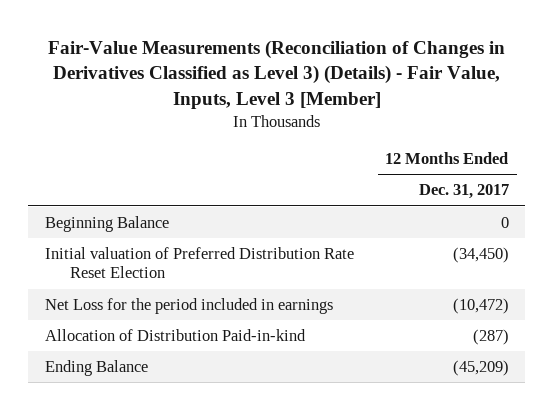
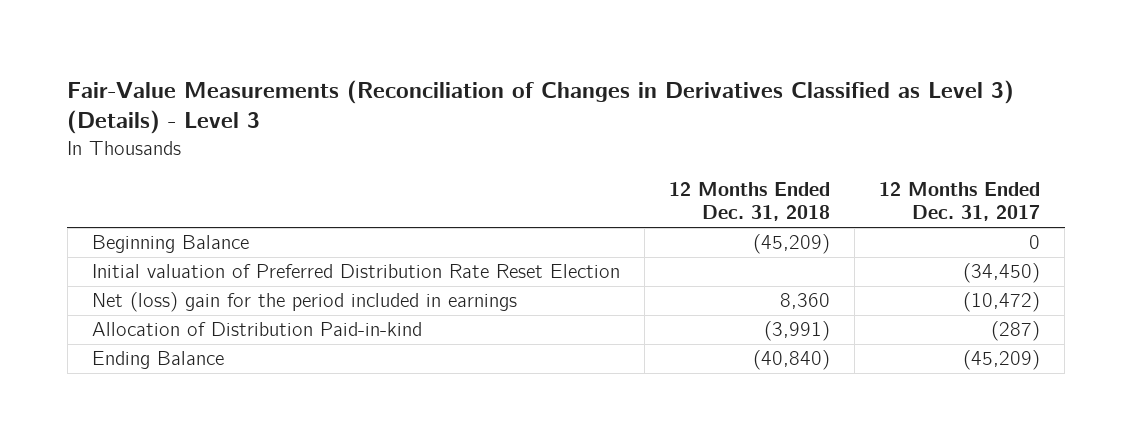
- Fair-Value Measurements (Reconciliation of Changes in Derivatives Classified as Level 3) (Details) - Fair Value, Inputs, Level 3 [Member]
+ Fair-Value Measurements (Reconciliation of Changes in Derivatives Classified as Level 3) (Details) - Level 3
- | 12 Months Ended Dec. 31, 2017
+ | 12 Months Ended Dec. 31, 2018 | 12 Months Ended Dec. 31, 2017
- Net Loss for the period included in earnings | (10,472)
+ Net (loss) gain for the period included in earnings | 8,360 | (10,472)

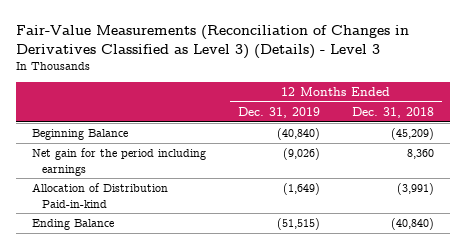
- | 12 Months Ended Dec. 31, 2018 | 12 Months Ended Dec. 31, 2017
+ | 12 Months Ended Dec. 31, 2019 | 12 Months Ended Dec. 31, 2018
- Initial valuation of Preferred Distribution Rate Reset Election | | (34,450)
- Net (loss) gain for the period included in earnings | 8,360 | (10,472)
+ Net gain for the period including earnings | (9,026) | 8,360

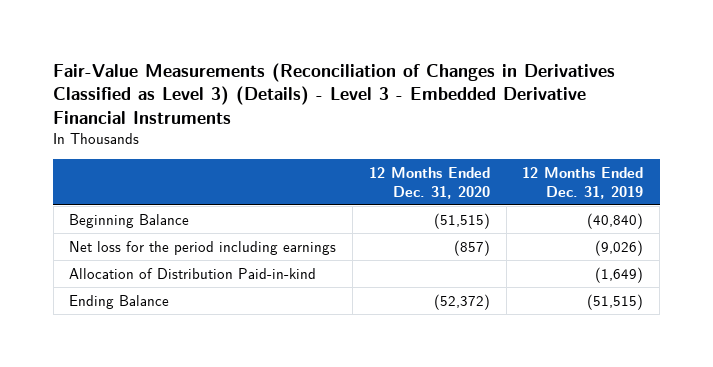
- Fair-Value Measurements (Reconciliation of Changes in Derivatives Classified as Level 3) (Details) - Level 3
+ Fair-Value Measurements (Reconciliation of Changes in Derivatives Classified as Level 3) (Details) - Level 3 - Embedded Derivative Financial Instruments
- | 12 Months Ended Dec. 31, 2019 | 12 Months Ended Dec. 31, 2018
+ | 12 Months Ended Dec. 31, 2020 | 12 Months Ended Dec. 31, 2019
- Net gain for the period including earnings | (9,026) | 8,360
+ Net loss for the period including earnings | (857) | (9,026)

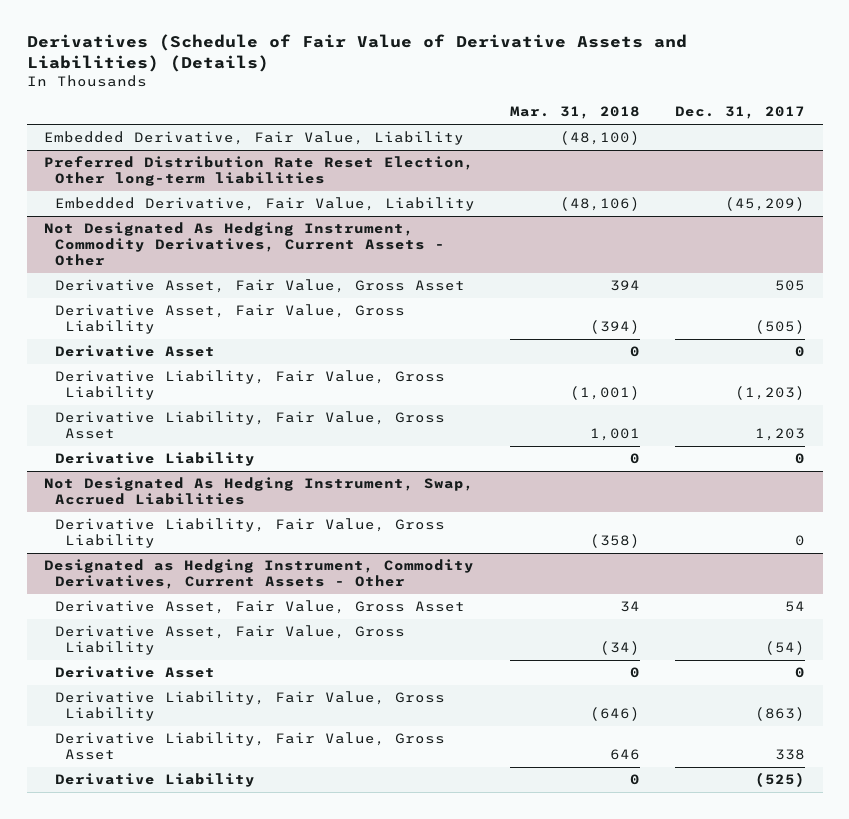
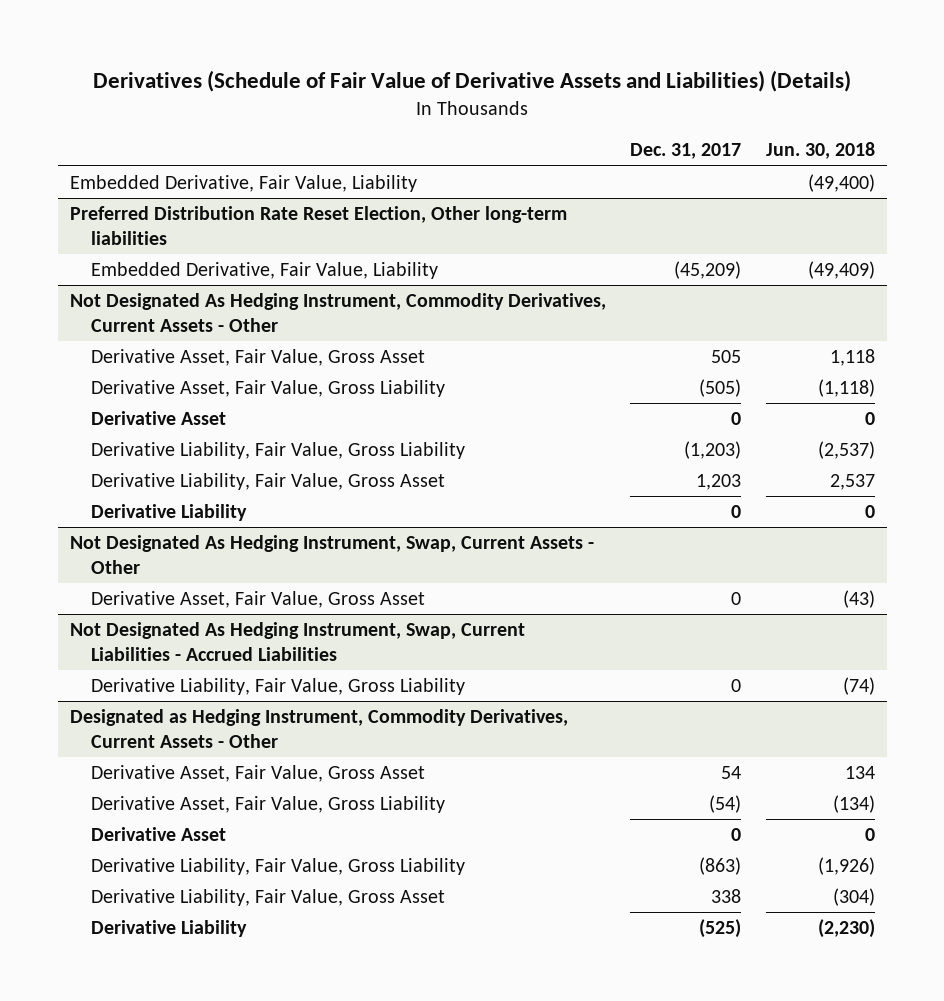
- | Mar. 31, 2018 | Dec. 31, 2017
+ | Dec. 31, 2017 | Jun. 30, 2018
- Not Designated As Hedging Instrument, Swap, Accrued Liabilities
+ Not Designated As Hedging Instrument, Swap, Current Assets - Other
+ Derivative Asset, Fair Value, Gross Asset | 0 | (43)
+ Not Designated As Hedging Instrument, Swap, Current Liabilities - Accrued Liabilities

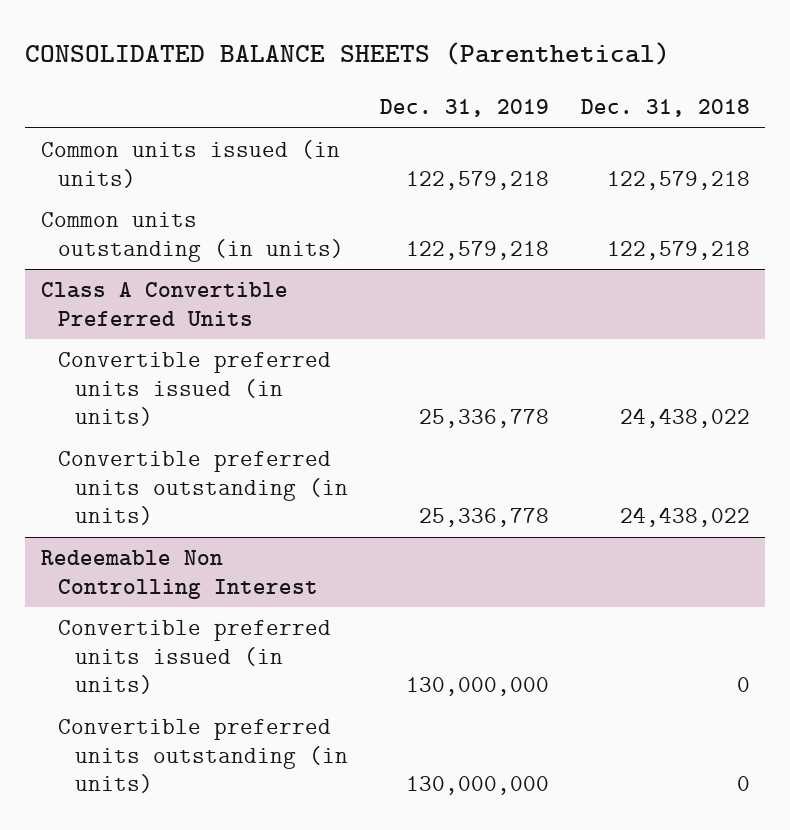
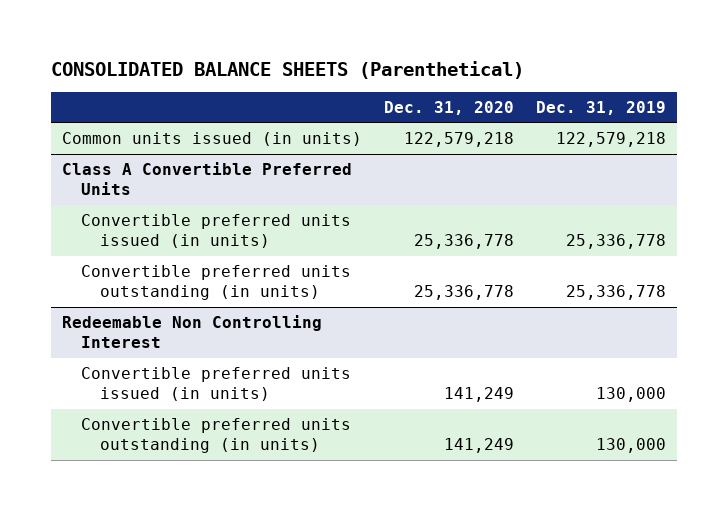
- | Dec. 31, 2019 | Dec. 31, 2018
+ | Dec. 31, 2020 | Dec. 31, 2019
- Common units outstanding (in units) | 122,579,218 | 122,579,218
@ Redeemable Non Controlling Interest
- Convertible preferred units issued (in units) | 130,000,000 | 0
- Convertible preferred units outstanding (in units) | 130,000,000 | 0
+ Convertible preferred units issued (in units) | 141,249 | 130,000
+ Convertible preferred units outstanding (in units) | 141,249 | 130,000

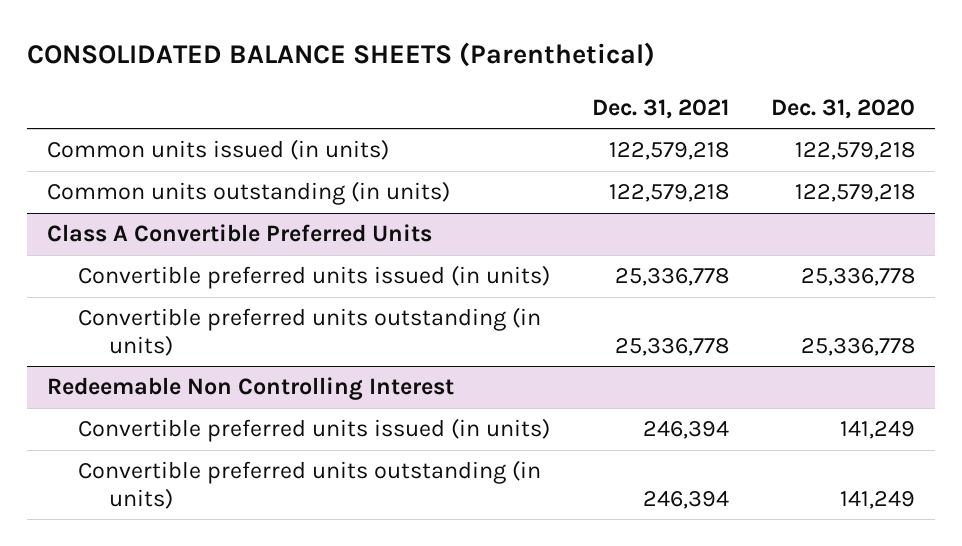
- | Dec. 31, 2020 | Dec. 31, 2019
+ | Dec. 31, 2021 | Dec. 31, 2020
+ Common units outstanding (in units) | 122,579,218 | 122,579,218

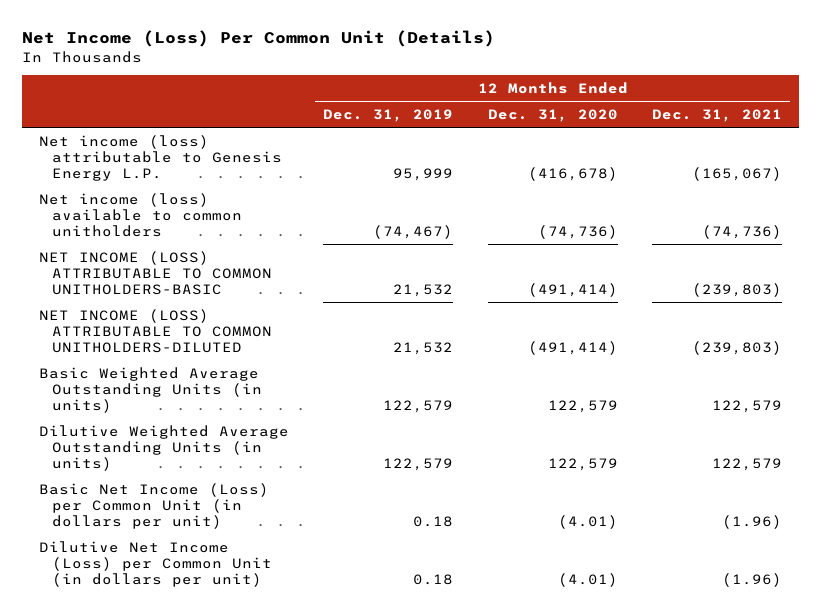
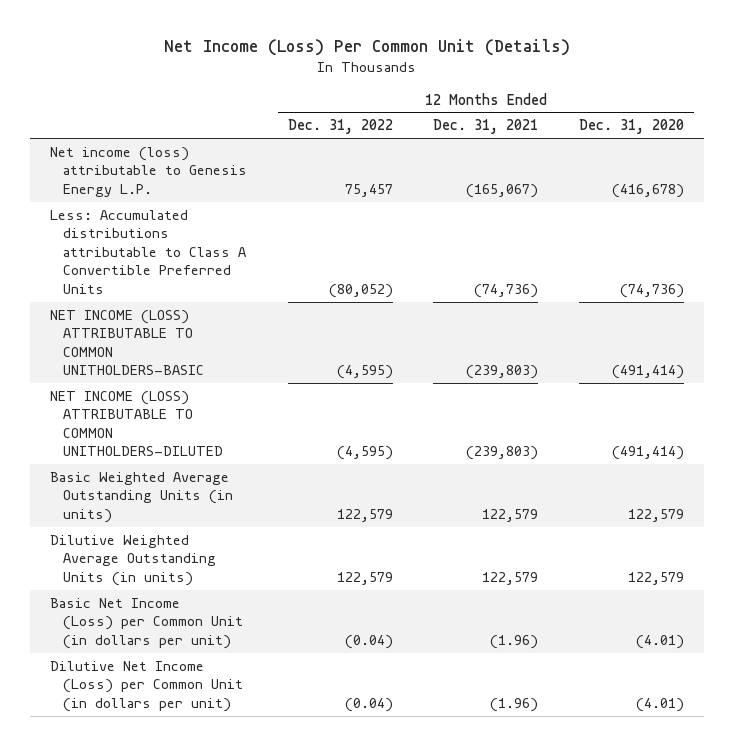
- | 12 Months Ended Dec. 31, 2019 | 12 Months Ended Dec. 31, 2020 | 12 Months Ended Dec. 31, 2021
+ | 12 Months Ended Dec. 31, 2022 | 12 Months Ended Dec. 31, 2021 | 12 Months Ended Dec. 31, 2020
- Net income (loss) available to common unitholders | (74,467) | (74,736) | (74,736)
+ Less: Accumulated distributions attributable to Class A Convertible Preferred Units | (80,052) | (74,736) | (74,736)

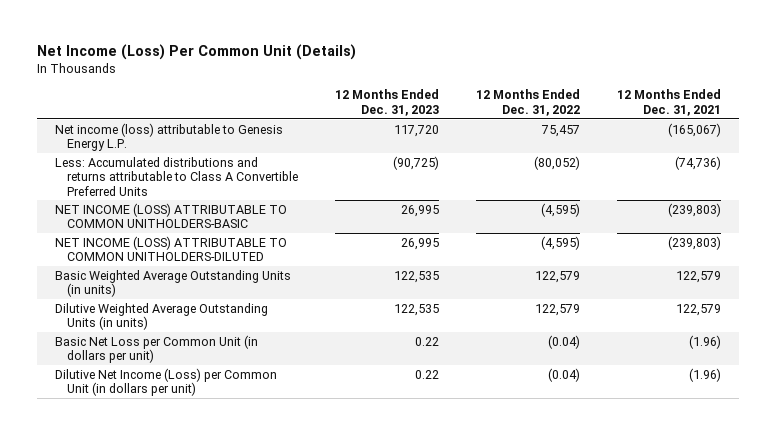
- | 12 Months Ended Dec. 31, 2022 | 12 Months Ended Dec. 31, 2021 | 12 Months Ended Dec. 31, 2020
+ | 12 Months Ended Dec. 31, 2023 | 12 Months Ended Dec. 31, 2022 | 12 Months Ended Dec. 31, 2021
- Less: Accumulated distributions attributable to Class A Convertible Preferred Units | (80,052) | (74,736) | (74,736)
+ Less: Accumulated distributions and returns attributable to Class A Convertible Preferred Units | (90,725) | (80,052) | (74,736)
- Basic Net Income (Loss) per Common Unit (in dollars per unit) | (0.04) | (1.96) | (4.01)
+ Basic Net Loss per Common Unit (in dollars per unit) | 0.22 | (0.04) | (1.96)

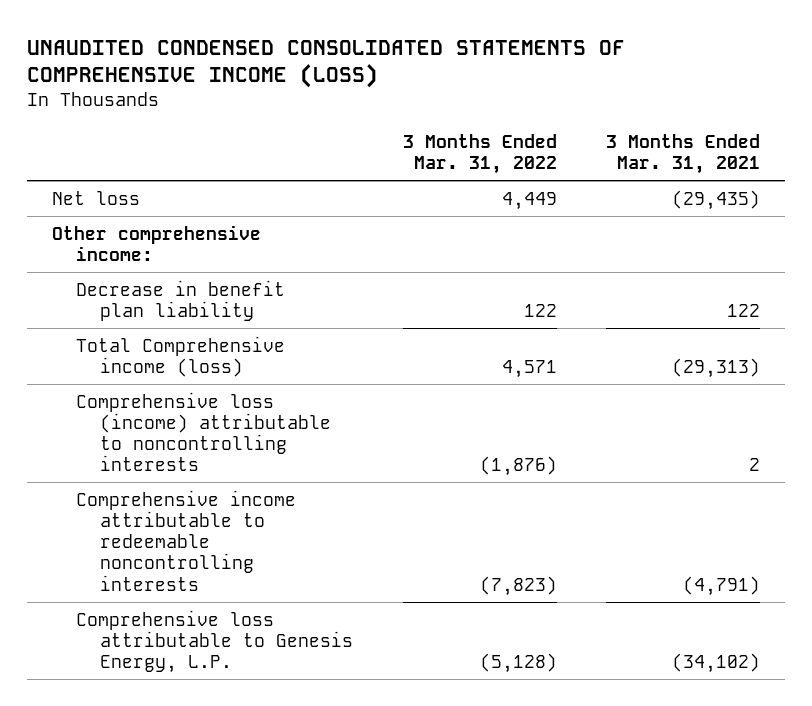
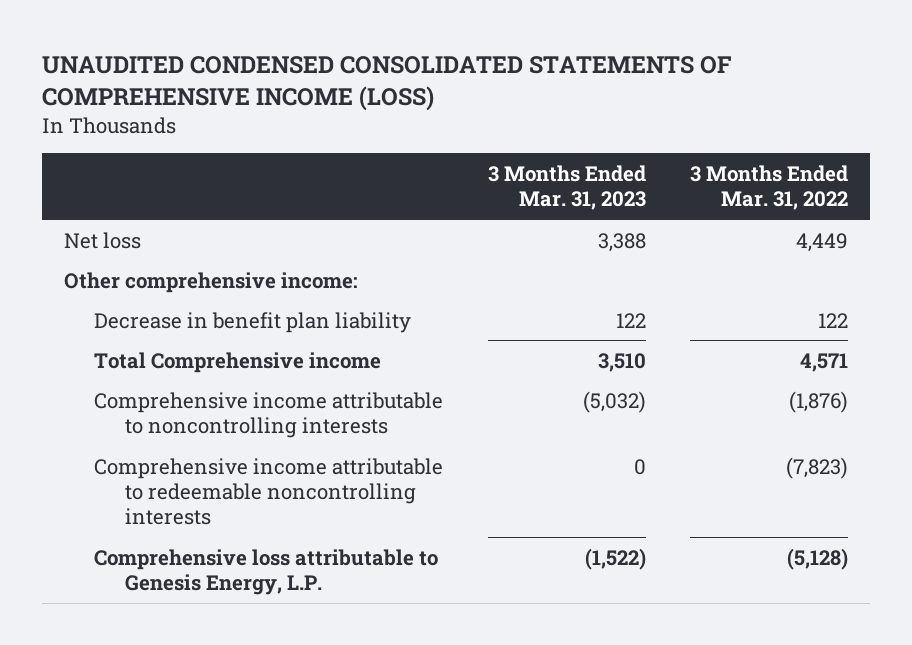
- | 3 Months Ended Mar. 31, 2022 | 3 Months Ended Mar. 31, 2021
+ | 3 Months Ended Mar. 31, 2023 | 3 Months Ended Mar. 31, 2022
- Total Comprehensive income (loss) | 4,571 | (29,313)
- Comprehensive loss (income) attributable to noncontrolling interests | (1,876) | 2
+ Total Comprehensive income | 3,510 | 4,571
+ Comprehensive income attributable to noncontrolling interests | (5,032) | (1,876)

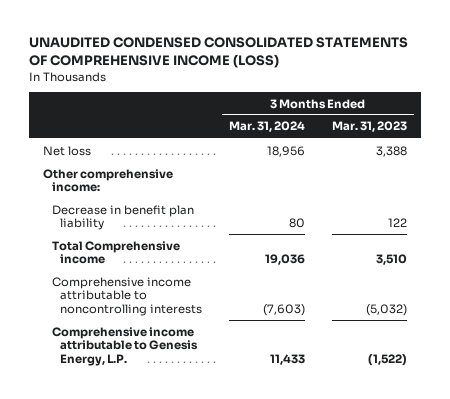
- | 3 Months Ended Mar. 31, 2023 | 3 Months Ended Mar. 31, 2022
+ | 3 Months Ended Mar. 31, 2024 | 3 Months Ended Mar. 31, 2023
- Comprehensive income attributable to redeemable noncontrolling interests | 0 | (7,823)
- Comprehensive loss attributable to Genesis Energy, L.P. | (1,522) | (5,128)
+ Comprehensive income attributable to Genesis Energy, L.P. | 11,433 | (1,522)

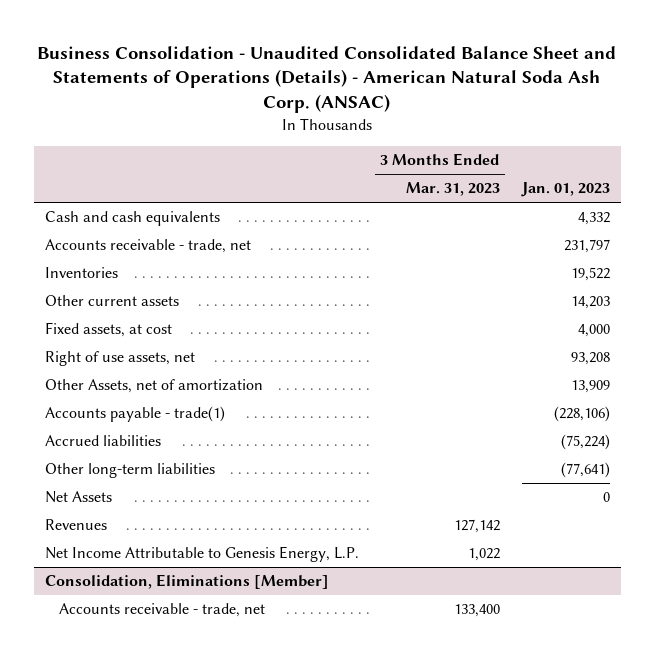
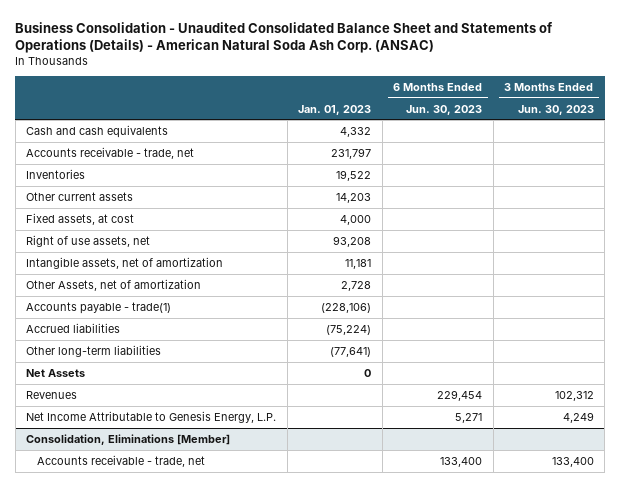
- | 3 Months Ended Mar. 31, 2023 | Jan. 01, 2023
+ | Jan. 01, 2023 | 6 Months Ended Jun. 30, 2023 | 3 Months Ended Jun. 30, 2023
- Other Assets, net of amortization | | 13,909
+ Intangible assets, net of amortization | 11,181 | |
+ Other Assets, net of amortization | 2,728 | |

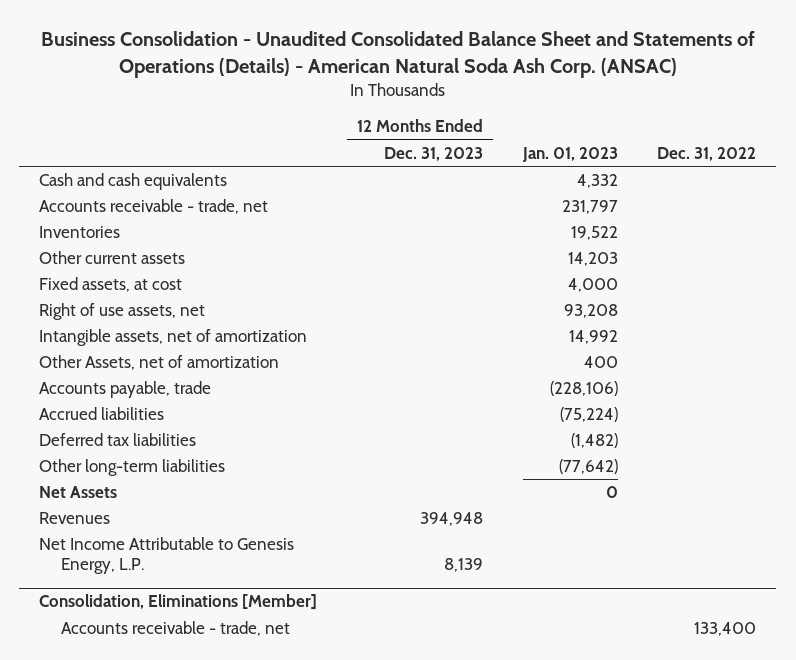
- | Jan. 01, 2023 | 6 Months Ended Jun. 30, 2023 | 3 Months Ended Jun. 30, 2023
+ | 12 Months Ended Dec. 31, 2023 | Jan. 01, 2023 | Dec. 31, 2022
- Intangible assets, net of amortization | 11,181 | |
- Other Assets, net of amortization | 2,728 | |
- Accounts payable - trade(1) | (228,106) | |
+ Intangible assets, net of amortization | | 14,992 |
+ Other Assets, net of amortization | | 400 |
+ Accounts payable, trade | | (228,106) |
- Other long-term liabilities | (77,641) | |
+ Deferred tax liabilities | | (1,482) |
+ Other long-term liabilities | | (77,642) |

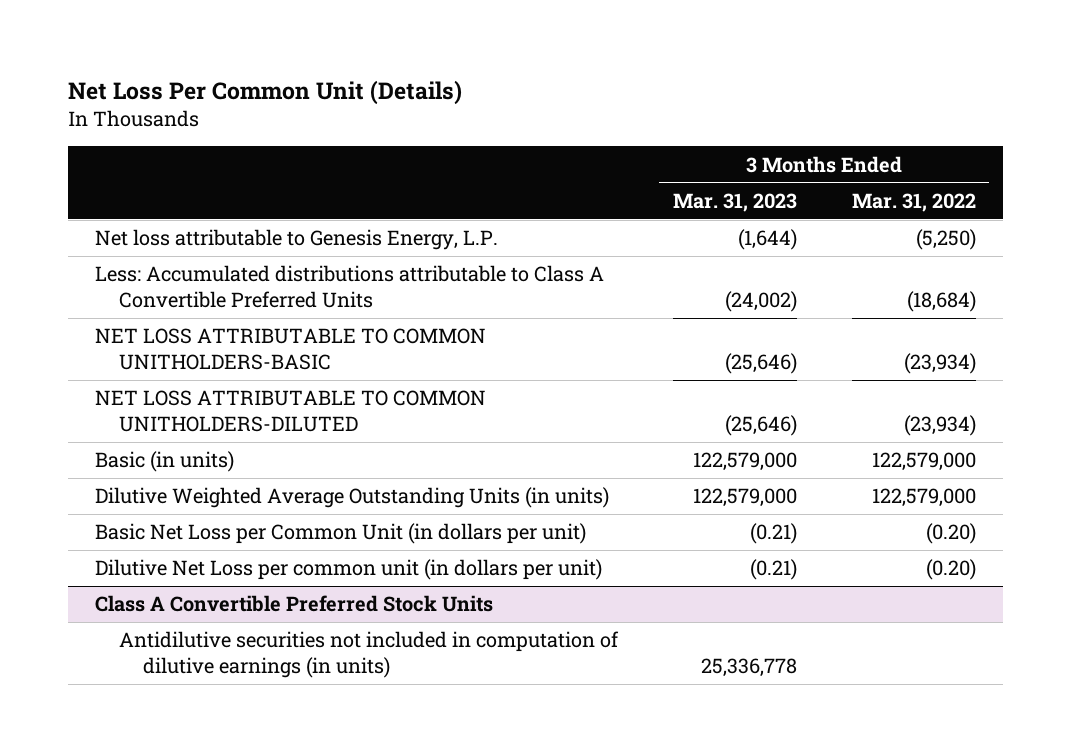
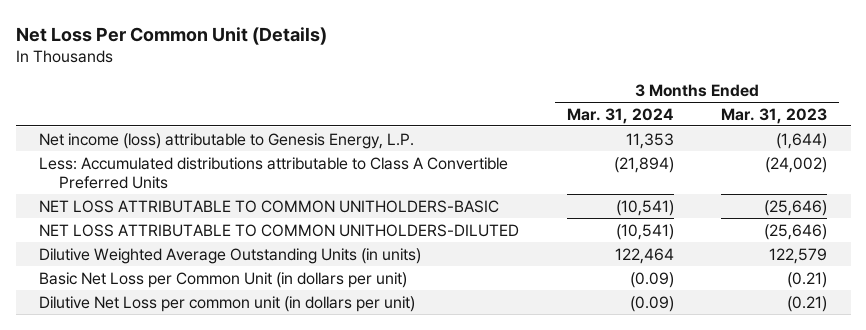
- | 3 Months Ended Mar. 31, 2023 | 3 Months Ended Mar. 31, 2022
+ | 3 Months Ended Mar. 31, 2024 | 3 Months Ended Mar. 31, 2023
- Net loss attributable to Genesis Energy, L.P. | (1,644) | (5,250)
+ Net income (loss) attributable to Genesis Energy, L.P. | 11,353 | (1,644)
- Basic (in units) | 122,579,000 | 122,579,000
- Dilutive Weighted Average Outstanding Units (in units) | 122,579,000 | 122,579,000
+ Dilutive Weighted Average Outstanding Units (in units) | 122,464 | 122,579
- Class A Convertible Preferred Stock Units
- Antidilutive securities not included in computation of dilutive earnings (in units) | 25,336,778 |

